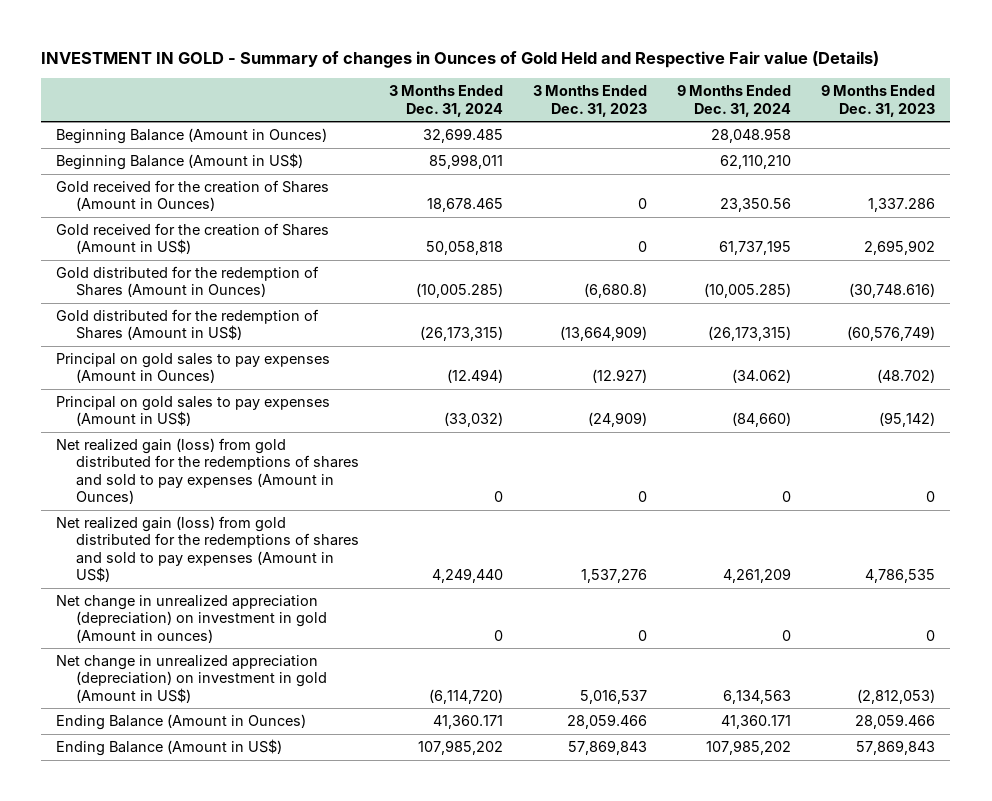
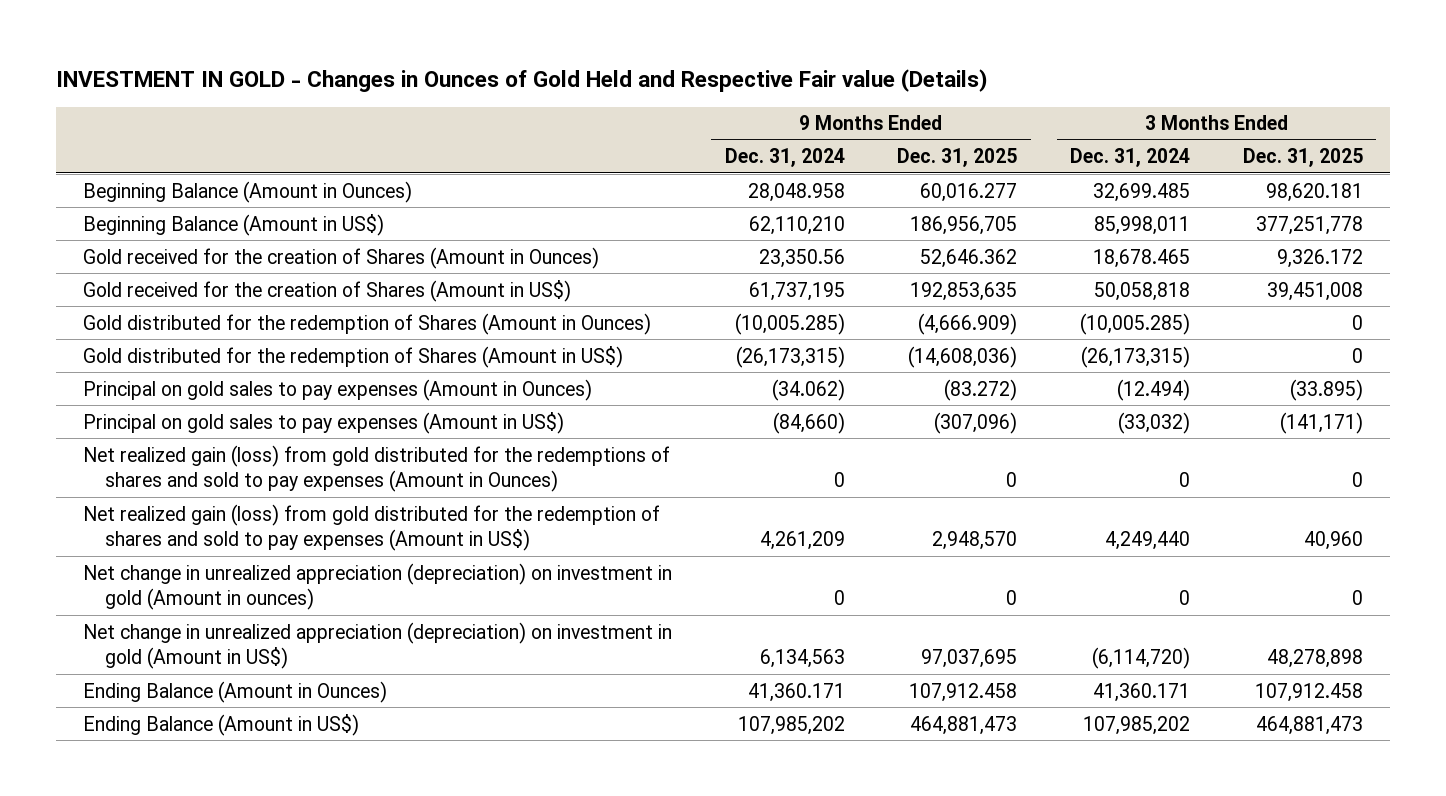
- INVESTMENT IN GOLD - Summary of changes in Ounces of Gold Held and Respective Fair value (Details)
+ INVESTMENT IN GOLD - Changes in Ounces of Gold Held and Respective Fair value (Details)
- | 3 Months Ended Dec. 31, 2024 | 3 Months Ended Dec. 31, 2023 | 9 Months Ended Dec. 31, 2024 | 9 Months Ended Dec. 31, 2023
+ | 9 Months Ended Dec. 31, 2024 | 9 Months Ended Dec. 31, 2025 | 3 Months Ended Dec. 31, 2024 | 3 Months Ended Dec. 31, 2025
- Net realized gain (loss) from gold distributed for the redemptions of shares and sold to pay expenses (Amount in US$) | 4,249,440 | 1,537,276 | 4,261,209 | 4,786,535
+ Net realized gain (loss) from gold distributed for the redemption of shares and sold to pay expenses (Amount in US$) | 4,261,209 | 2,948,570 | 4,249,440 | 40,960

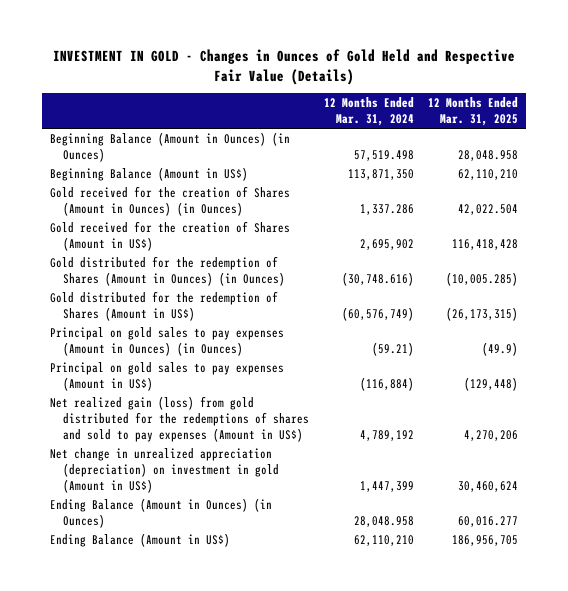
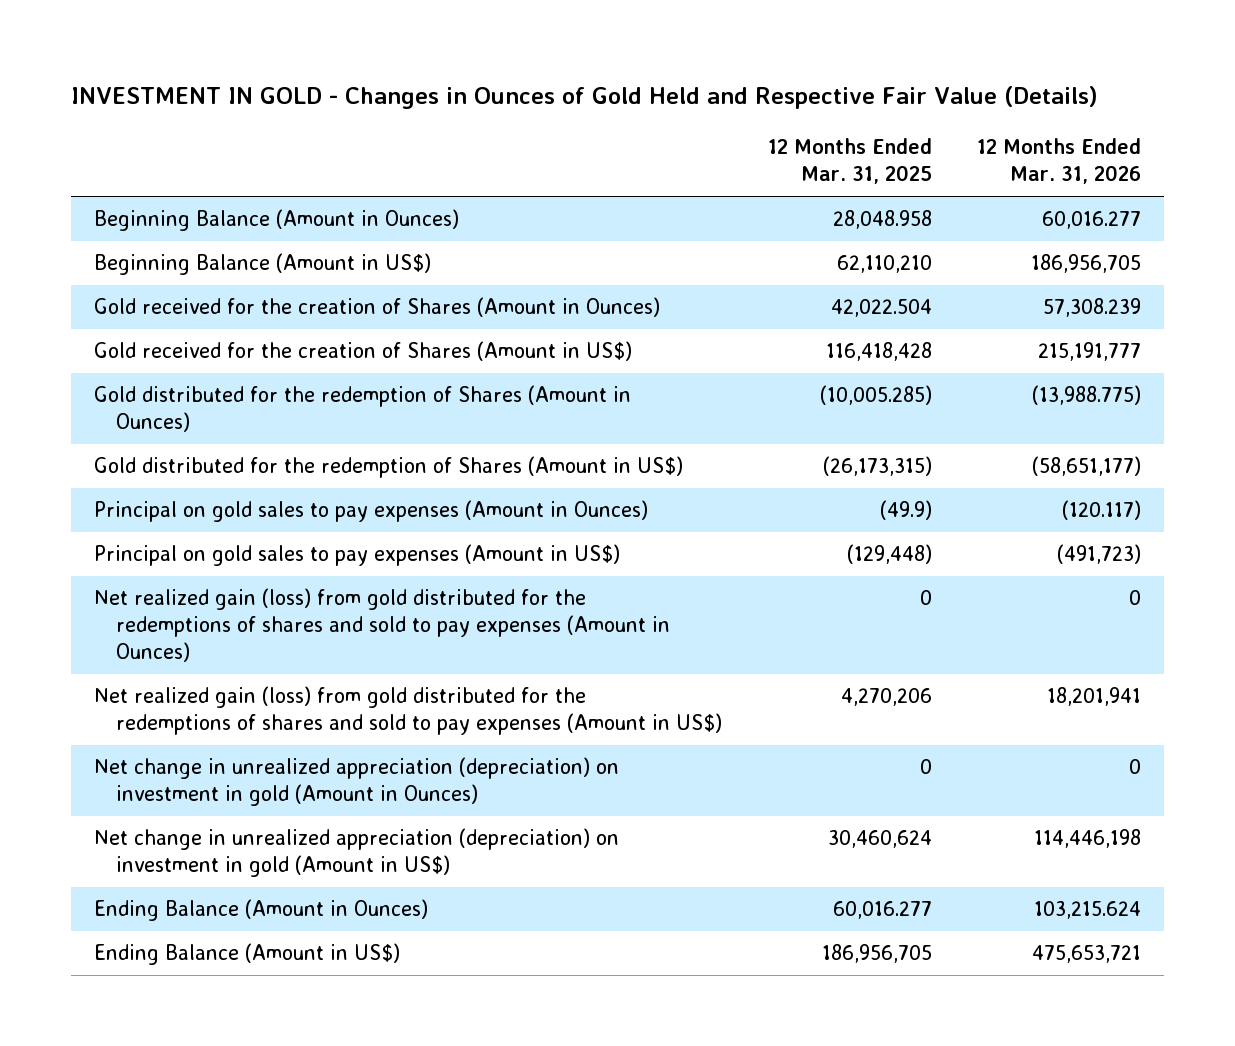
- | 12 Months Ended Mar. 31, 2024 | 12 Months Ended Mar. 31, 2025
+ | 12 Months Ended Mar. 31, 2025 | 12 Months Ended Mar. 31, 2026
- Beginning Balance (Amount in Ounces) (in Ounces) | 57,519.498 | 28,048.958
+ Beginning Balance (Amount in Ounces) | 28,048.958 | 60,016.277
- Gold received for the creation of Shares (Amount in Ounces) (in Ounces) | 1,337.286 | 42,022.504
+ Gold received for the creation of Shares (Amount in Ounces) | 42,022.504 | 57,308.239
- Gold distributed for the redemption of Shares (Amount in Ounces) (in Ounces) | (30,748.616) | (10,005.285)
+ Gold distributed for the redemption of Shares (Amount in Ounces) | (10,005.285) | (13,988.775)
- Principal on gold sales to pay expenses (Amount in Ounces) (in Ounces) | (59.21) | (49.9)
+ Principal on gold sales to pay expenses (Amount in Ounces) | (49.9) | (120.117)
+ Net realized gain (loss) from gold distributed for the redemptions of shares and sold to pay expenses (Amount in Ounces) | 0 | 0
+ Net change in unrealized appreciation (depreciation) on investment in gold (Amount in Ounces) | 0 | 0
- Ending Balance (Amount in Ounces) (in Ounces) | 28,048.958 | 60,016.277
+ Ending Balance (Amount in Ounces) | 60,016.277 | 103,215.624

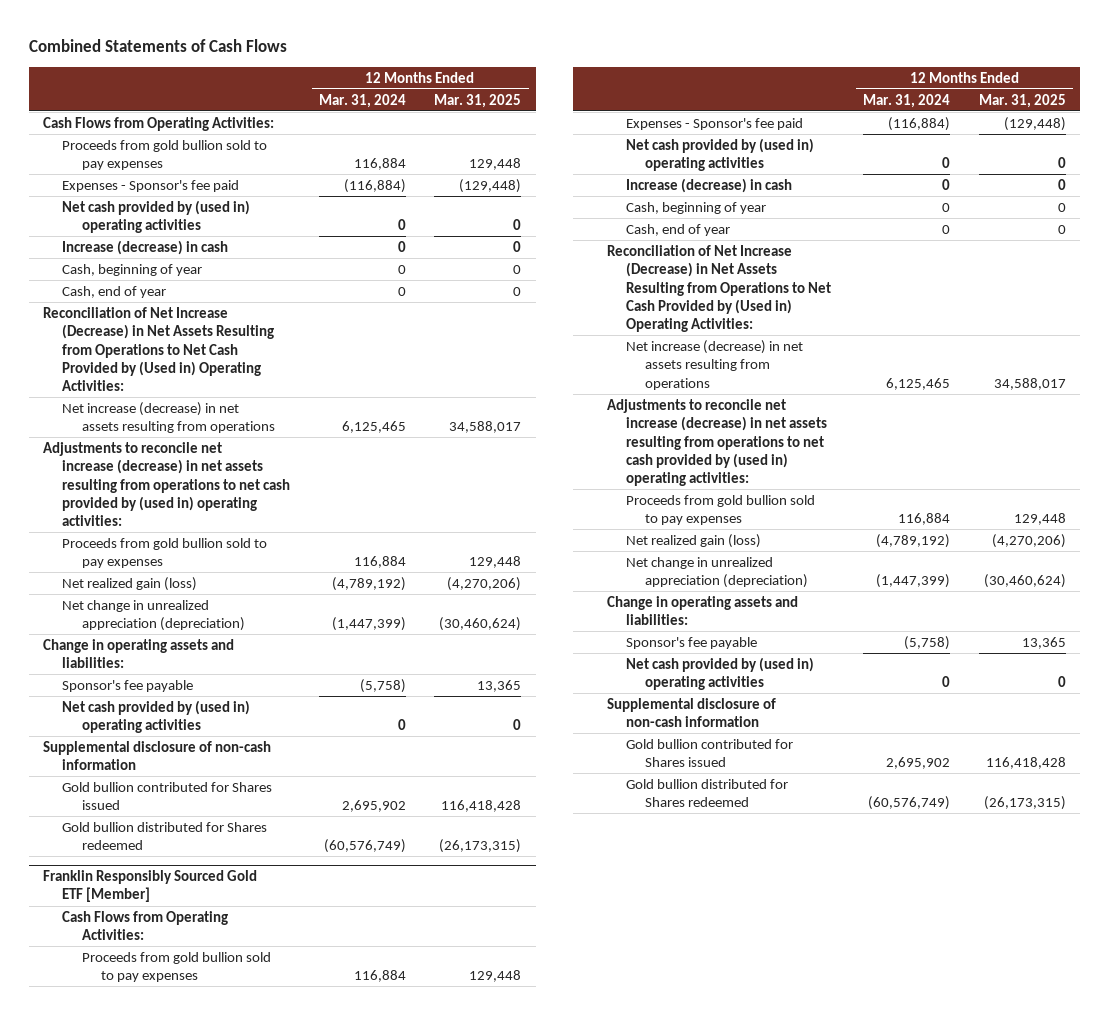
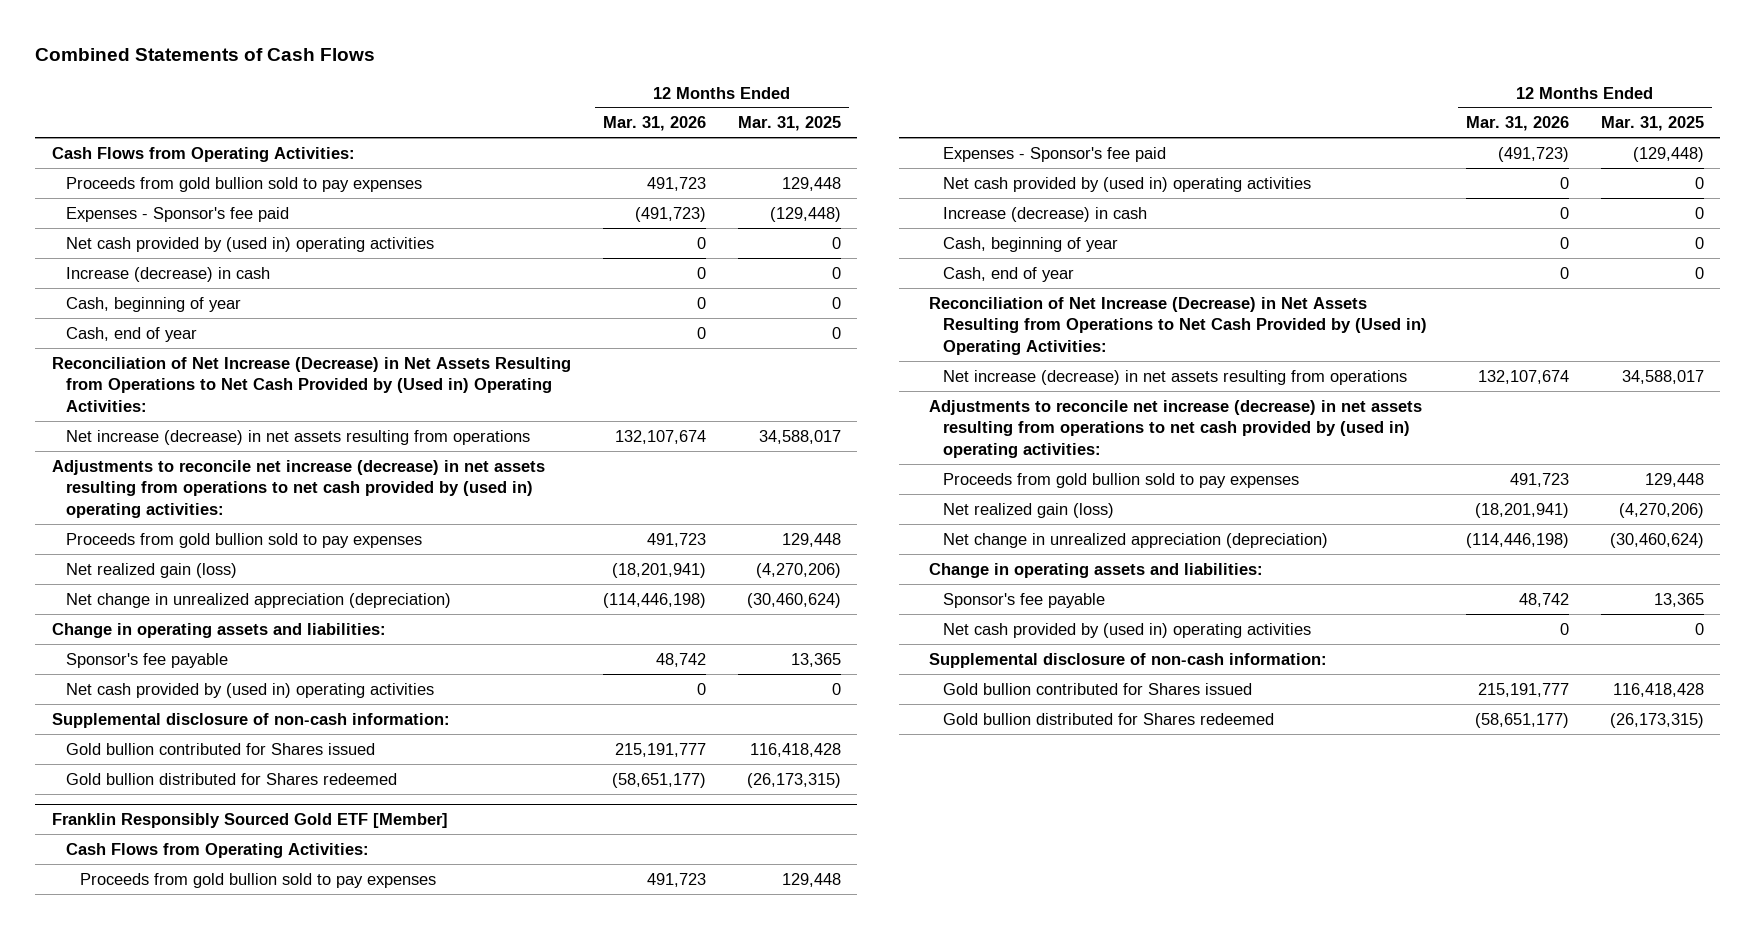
- | 12 Months Ended Mar. 31, 2024 | 12 Months Ended Mar. 31, 2025
+ | 12 Months Ended Mar. 31, 2026 | 12 Months Ended Mar. 31, 2025
- Supplemental disclosure of non-cash information
+ Supplemental disclosure of non-cash information:
@ Franklin Responsibly Sourced Gold ETF [Member]
- Supplemental disclosure of non-cash information
+ Supplemental disclosure of non-cash information:

